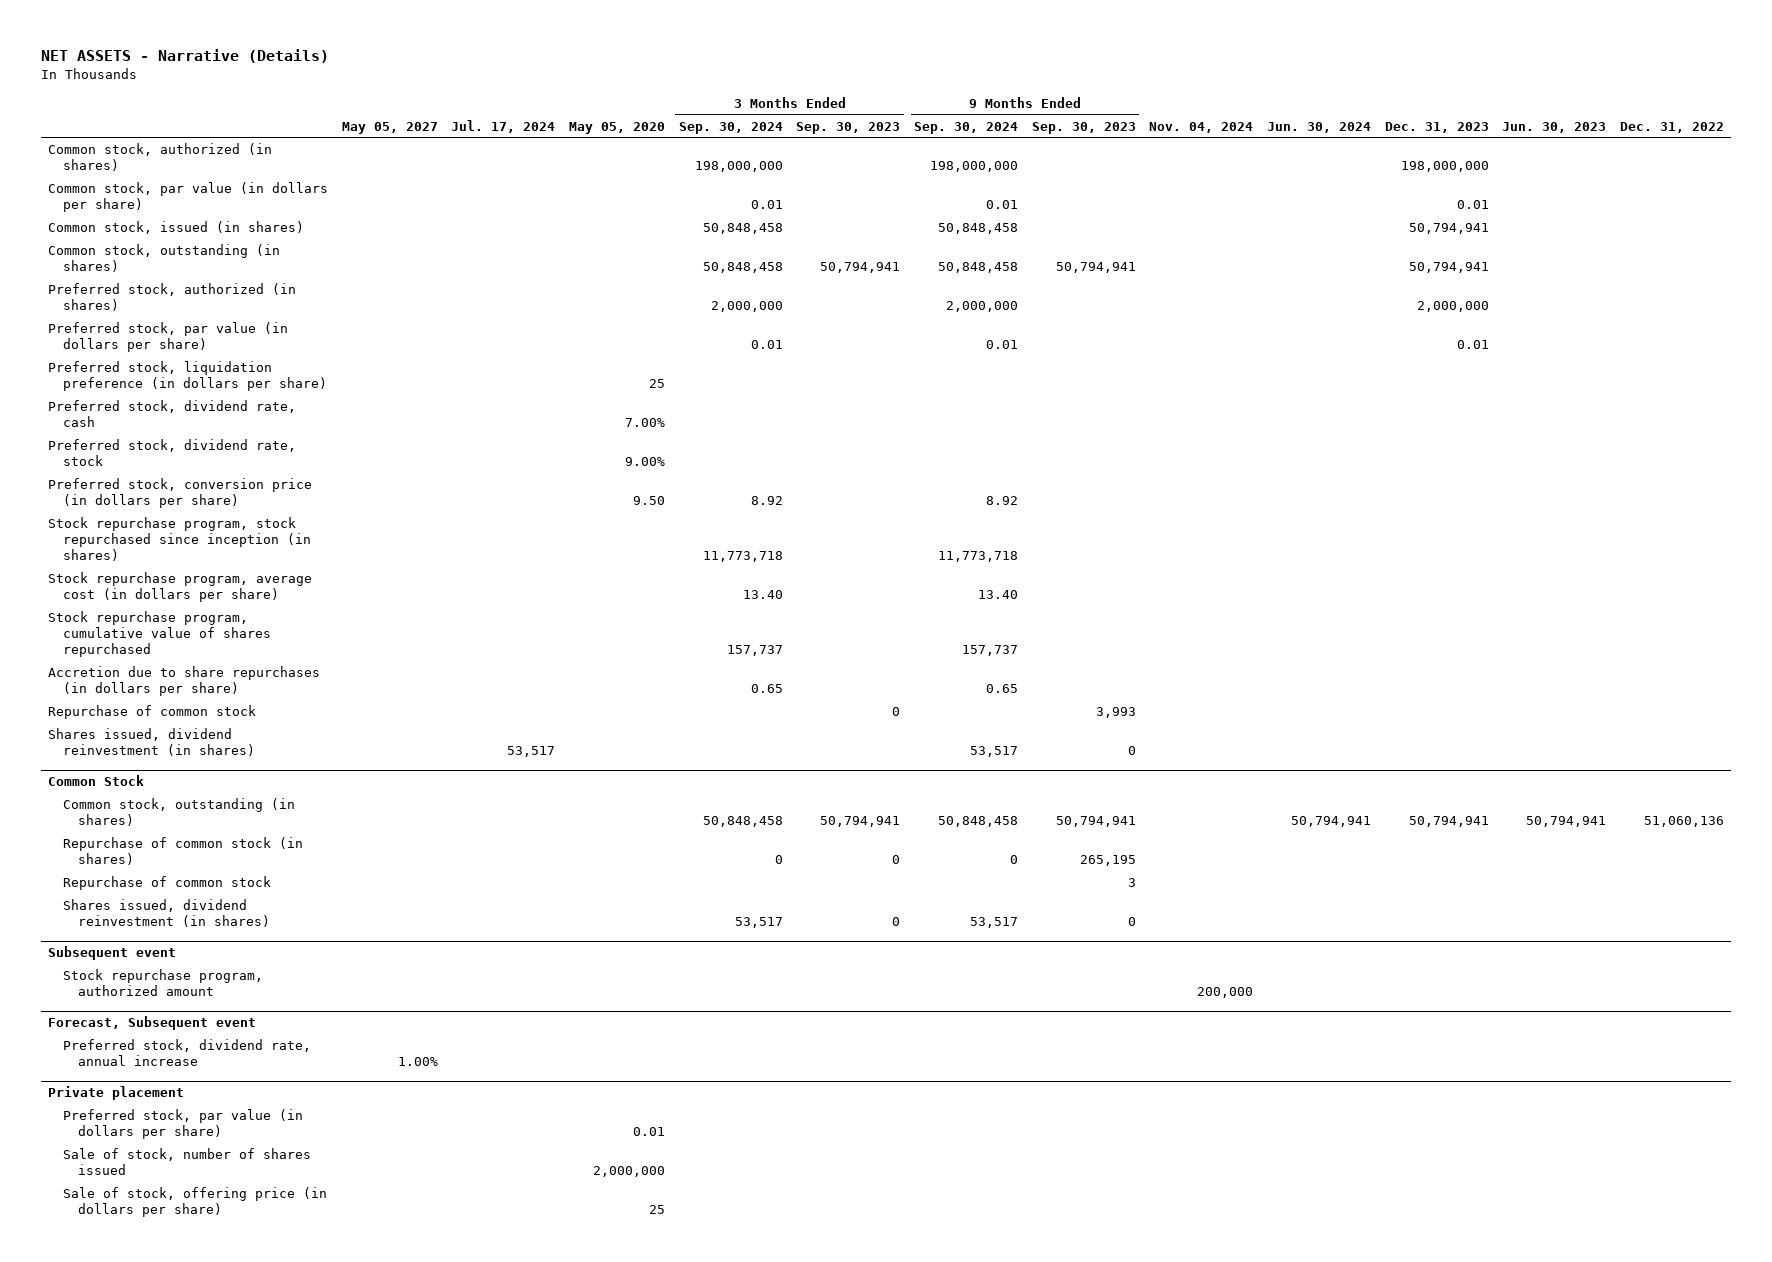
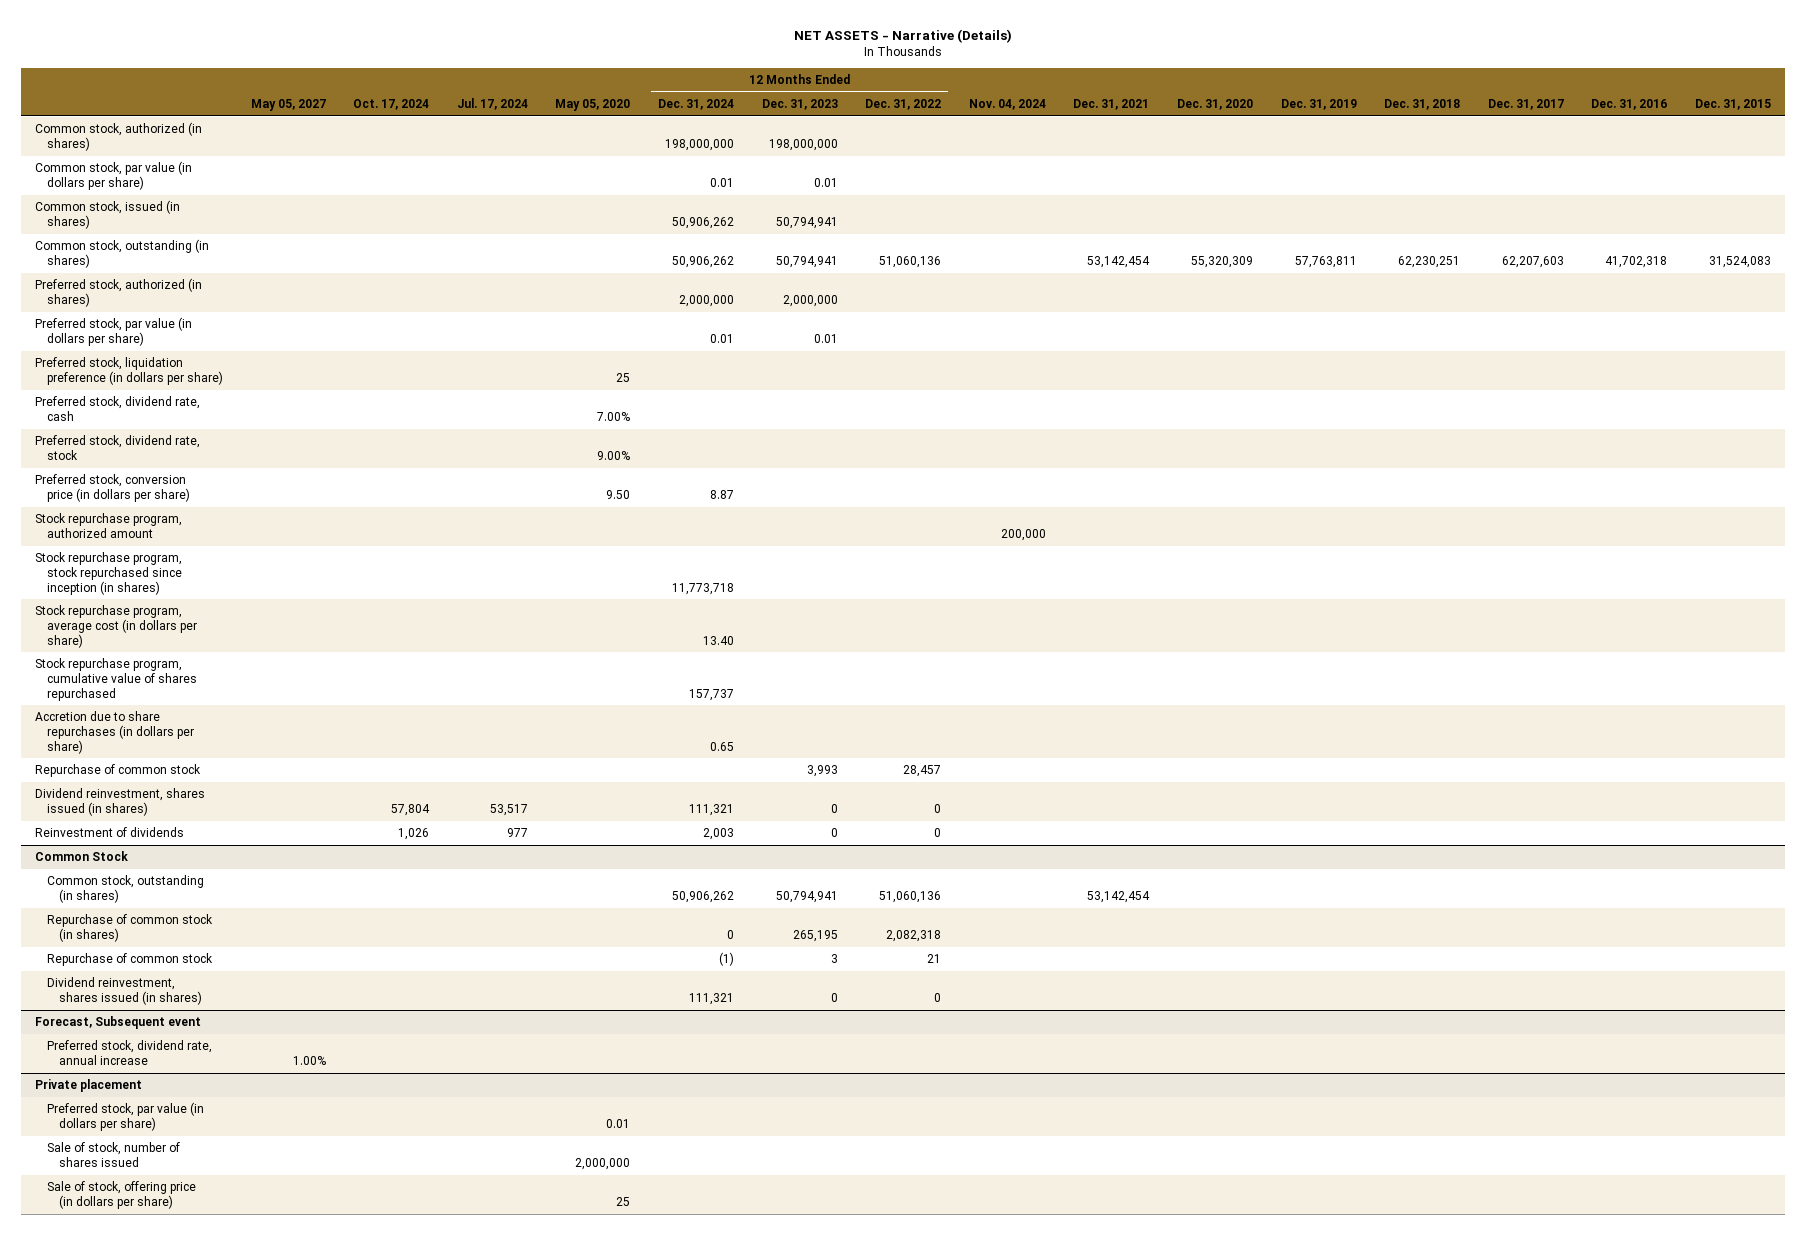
- | May 05, 2027 | Jul. 17, 2024 | May 05, 2020 | 3 Months Ended Sep. 30, 2024 | 3 Months Ended Sep. 30, 2023 | 9 Months Ended Sep. 30, 2024 | 9 Months Ended Sep. 30, 2023 | Nov. 04, 2024 | Jun. 30, 2024 | Dec. 31, 2023 | Jun. 30, 2023 | Dec. 31, 2022
+ | May 05, 2027 | Oct. 17, 2024 | Jul. 17, 2024 | May 05, 2020 | 12 Months Ended Dec. 31, 2024 | 12 Months Ended Dec. 31, 2023 | 12 Months Ended Dec. 31, 2022 | Nov. 04, 2024 | Dec. 31, 2021 | Dec. 31, 2020 | Dec. 31, 2019 | Dec. 31, 2018 | Dec. 31, 2017 | Dec. 31, 2016 | Dec. 31, 2015
+ Stock repurchase program, authorized amount | | | | | | | | 200,000 | | | | | | |
- Shares issued, dividend reinvestment (in shares) | | 53,517 | | | | 53,517 | 0 | | | | |
+ Dividend reinvestment, shares issued (in shares) | | 57,804 | 53,517 | | 111,321 | 0 | 0 | | | | | | | |
+ Reinvestment of dividends | | 1,026 | 977 | | 2,003 | 0 | 0 | | | | | | | |
@ Common Stock
- Shares issued, dividend reinvestment (in shares) | | | | 53,517 | 0 | 53,517 | 0 | | | | |
- Subsequent event
- Stock repurchase program, authorized amount | | | | | | | | 200,000 | | | |
@ Common Stock
+ Dividend reinvestment, shares issued (in shares) | | | | | 111,321 | 0 | 0 | | | | | | | |

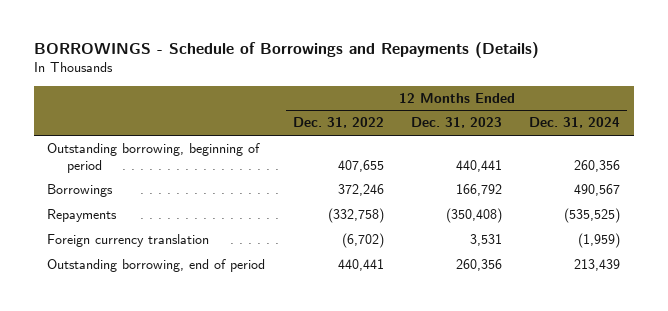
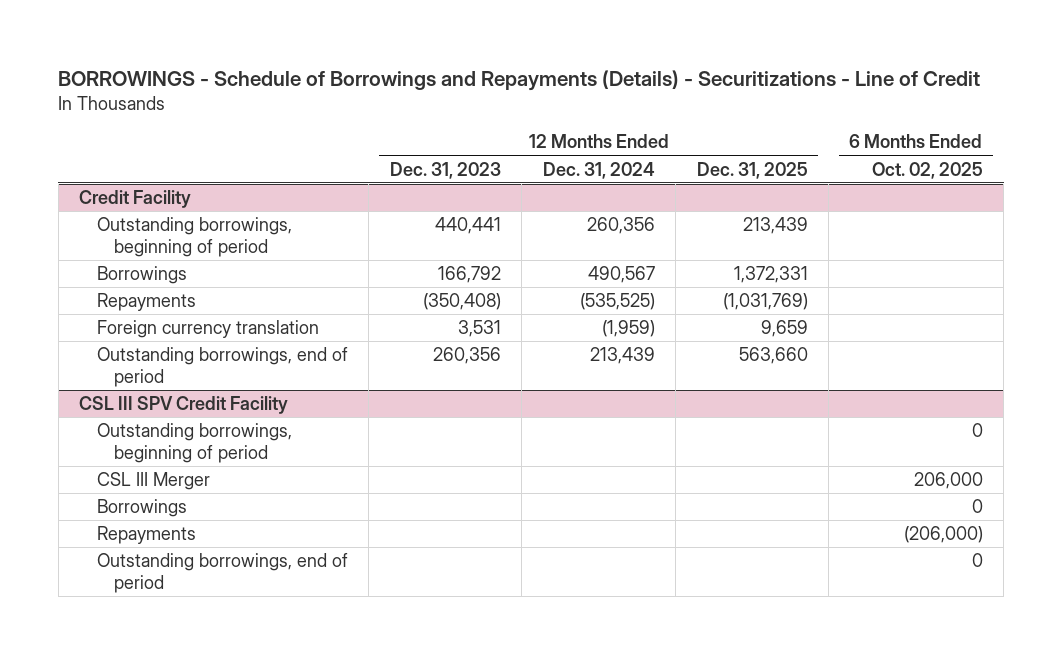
- BORROWINGS - Schedule of Borrowings and Repayments (Details)
+ BORROWINGS - Schedule of Borrowings and Repayments (Details) - Securitizations - Line of Credit
- | 12 Months Ended Dec. 31, 2022 | 12 Months Ended Dec. 31, 2023 | 12 Months Ended Dec. 31, 2024
+ | 12 Months Ended Dec. 31, 2023 | 12 Months Ended Dec. 31, 2024 | 12 Months Ended Dec. 31, 2025 | 6 Months Ended Oct. 02, 2025
- Outstanding borrowing, beginning of period | 407,655 | 440,441 | 260,356
+ Credit Facility
+ Outstanding borrowings, beginning of period | 440,441 | 260,356 | 213,439 |
- Outstanding borrowing, end of period | 440,441 | 260,356 | 213,439
+ Outstanding borrowings, end of period | 260,356 | 213,439 | 563,660 |
+ CSL III SPV Credit Facility
+ Outstanding borrowings, beginning of period | | | | 0
+ CSL III Merger | | | | 206,000
+ Borrowings | | | | 0
+ Repayments | | | | (206,000)
+ Outstanding borrowings, end of period | | | | 0

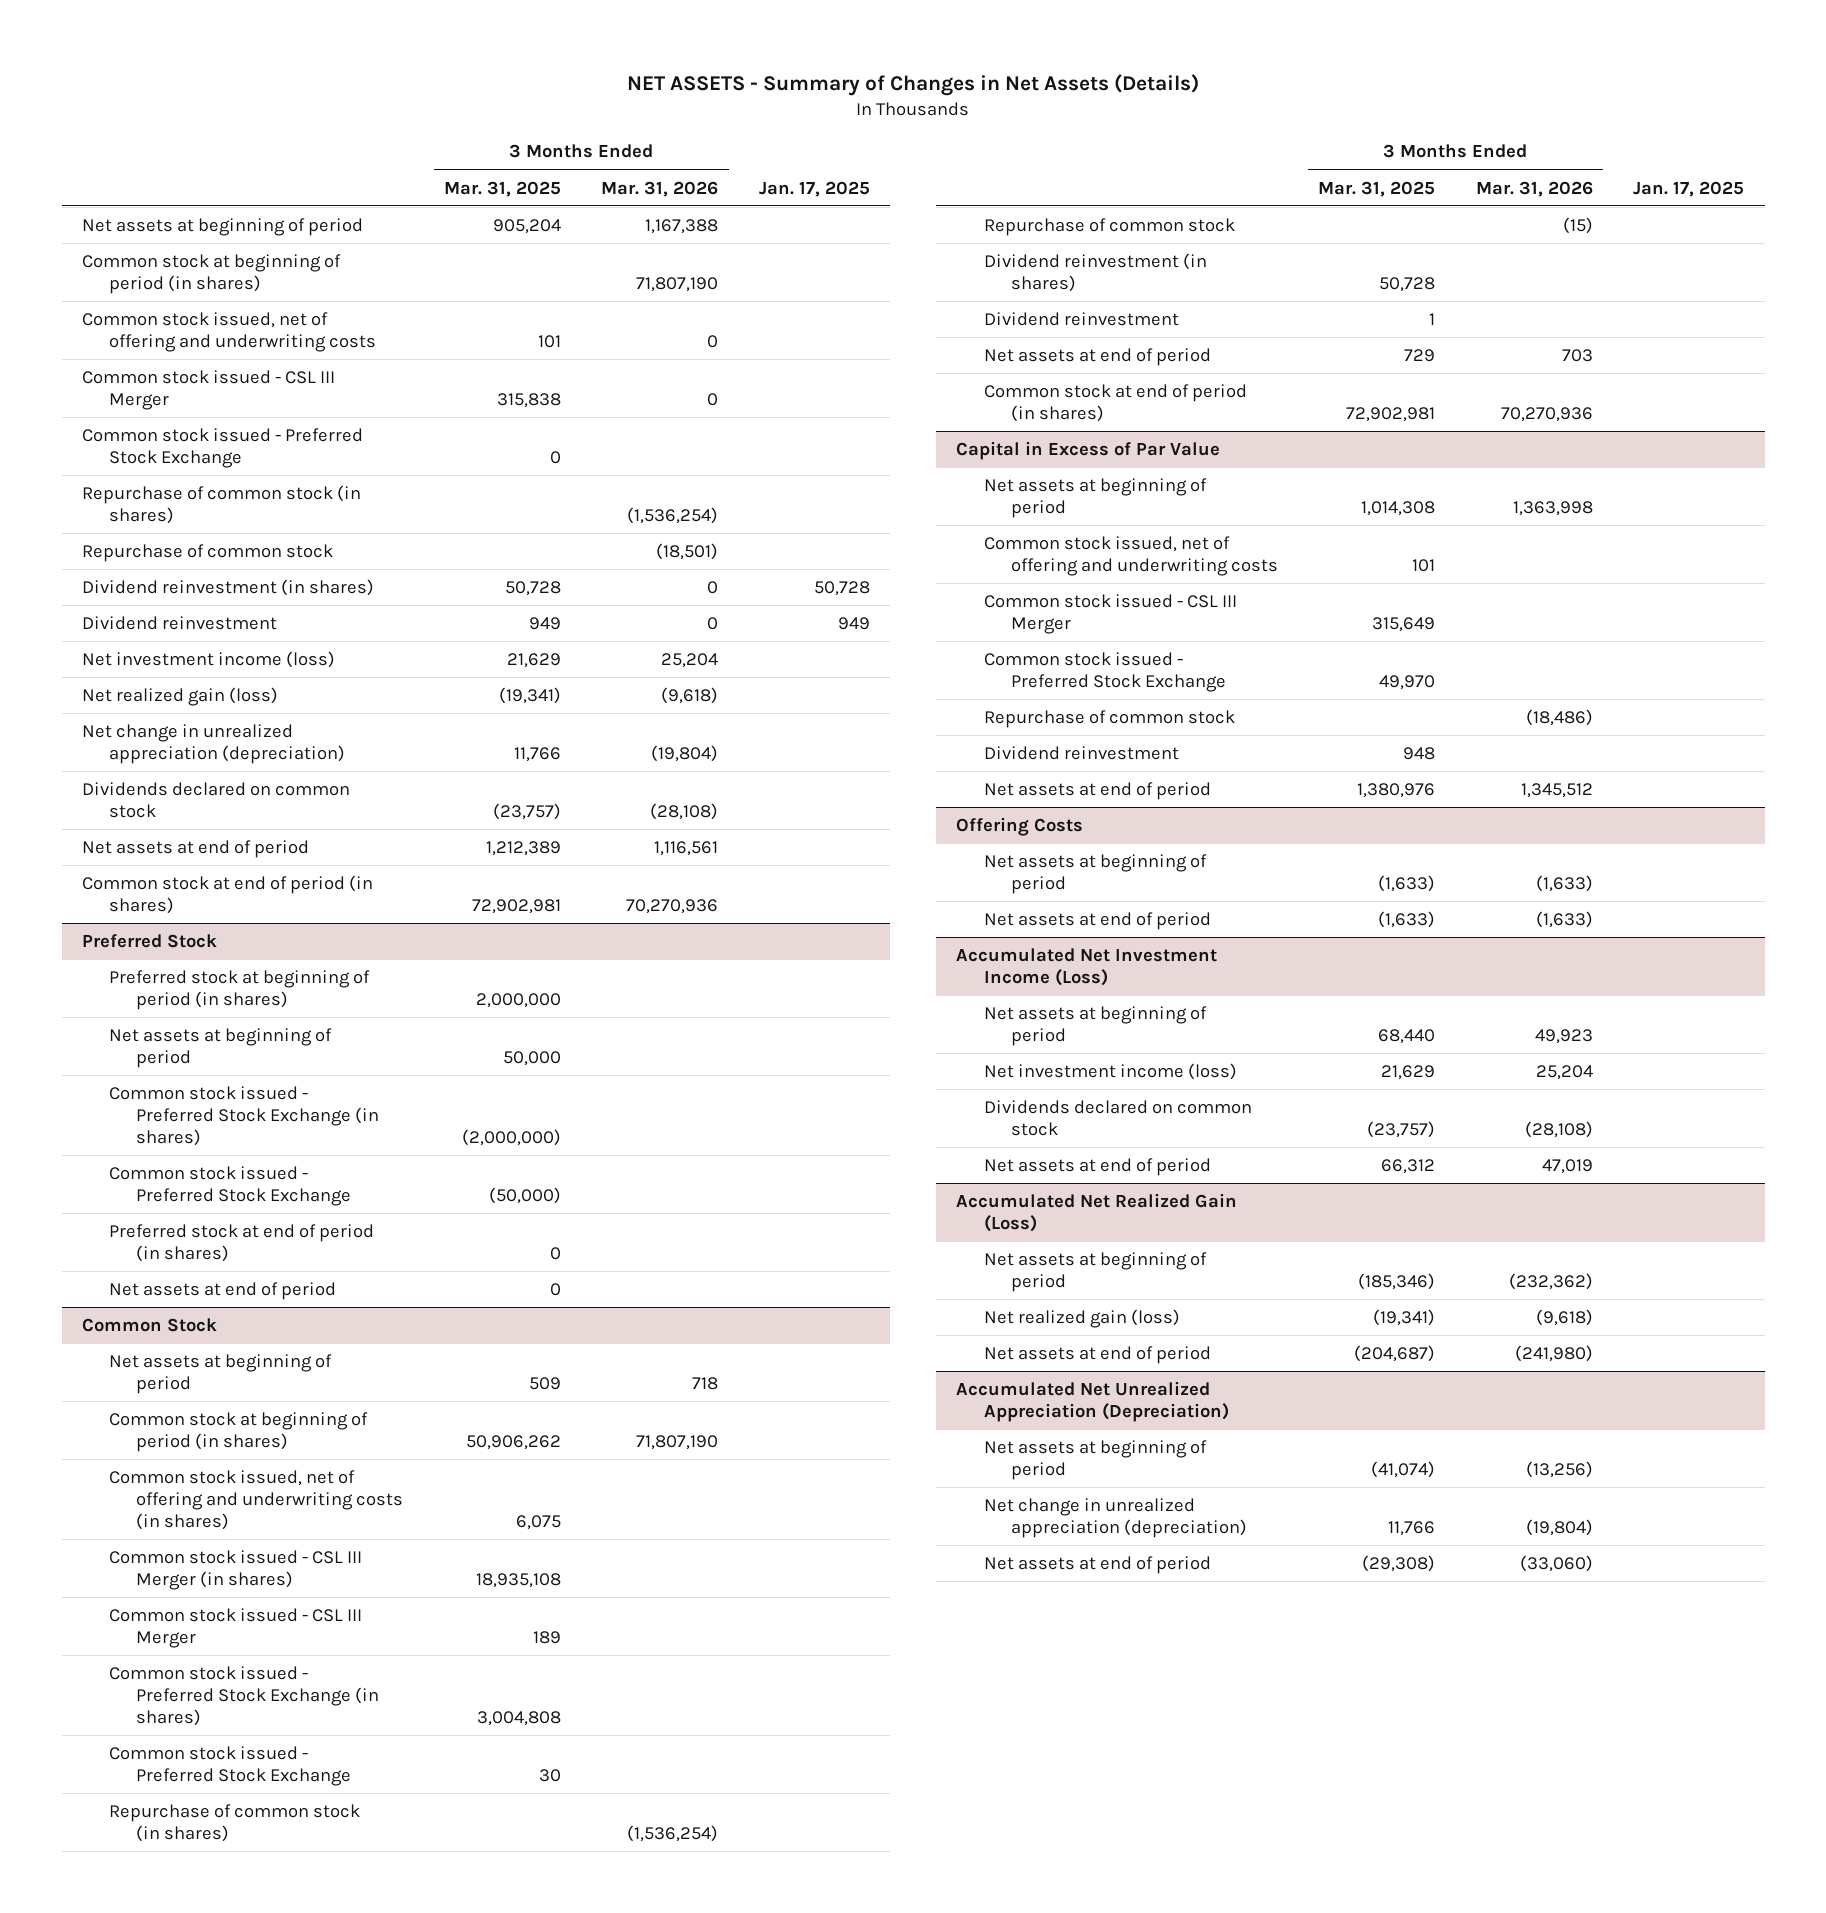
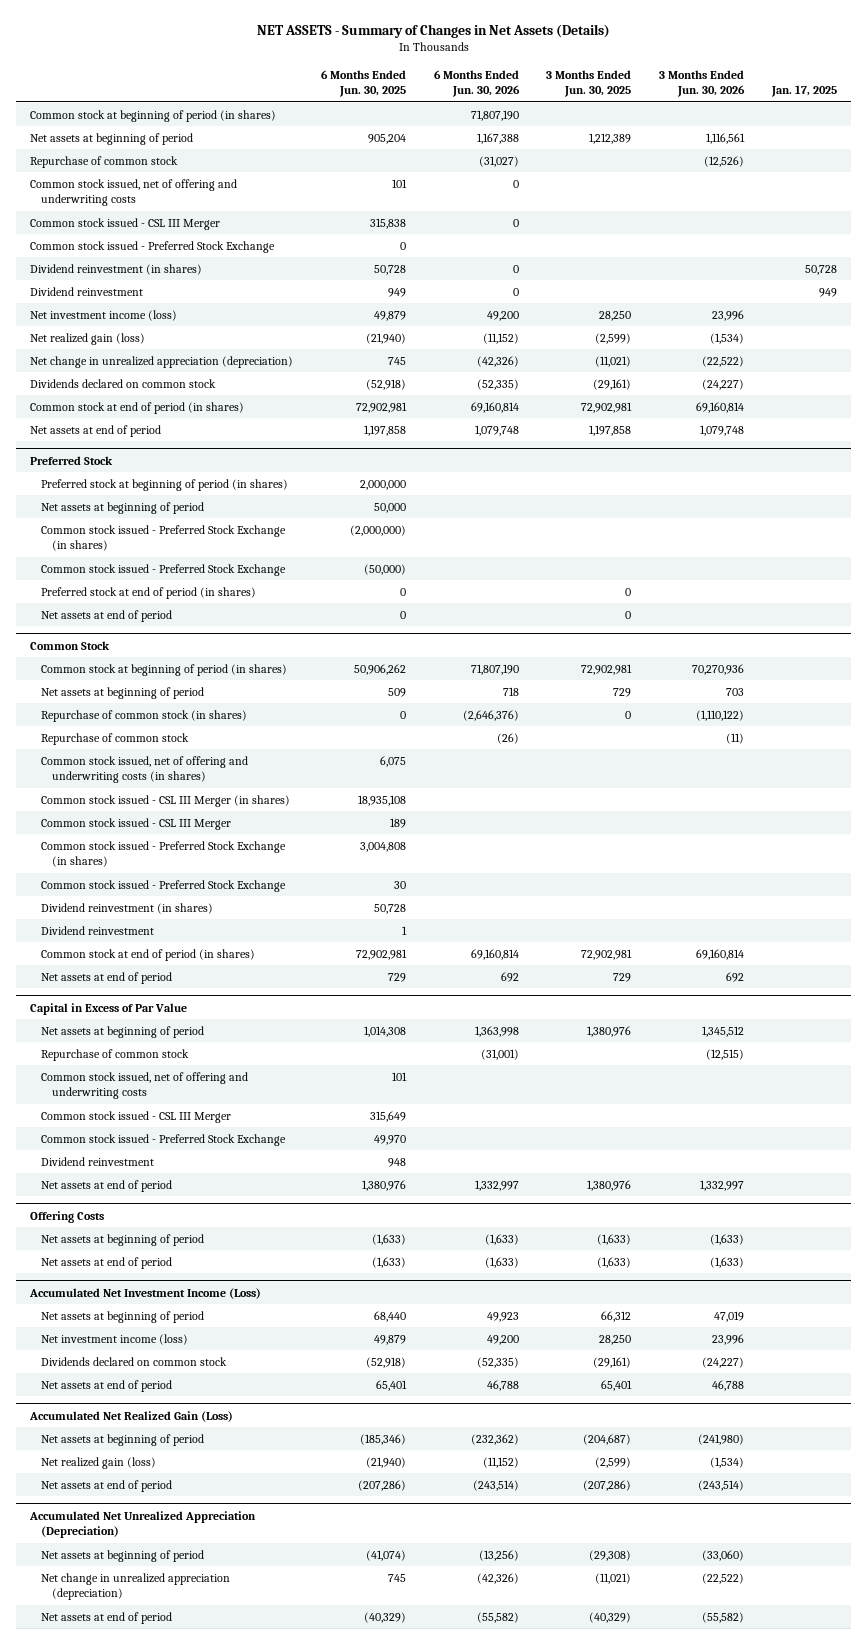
- | 3 Months Ended Mar. 31, 2025 | 3 Months Ended Mar. 31, 2026 | Jan. 17, 2025
+ | 6 Months Ended Jun. 30, 2025 | 6 Months Ended Jun. 30, 2026 | 3 Months Ended Jun. 30, 2025 | 3 Months Ended Jun. 30, 2026 | Jan. 17, 2025
moved down: Net assets at beginning of period | 905,204 | 1,167,388 | 1,212,389 | 1,116,561 |
moved up: Repurchase of common stock | | (31,027) | | (12,526) |
- Repurchase of common stock (in shares) | | (1,536,254) |
moved down: Net assets at end of period | 1,197,858 | 1,079,748 | 1,197,858 | 1,079,748 |
@ Common Stock
moved down: Net assets at beginning of period | 509 | 718 | 729 | 703 |
moved up: Repurchase of common stock (in shares) | 0 | (2,646,376) | 0 | (1,110,122) |
moved up: Repurchase of common stock | | (26) | | (11) |
moved down: Net assets at end of period | 729 | 692 | 729 | 692 |
@ Capital in Excess of Par Value
moved up: Repurchase of common stock | | (31,001) | | (12,515) |

